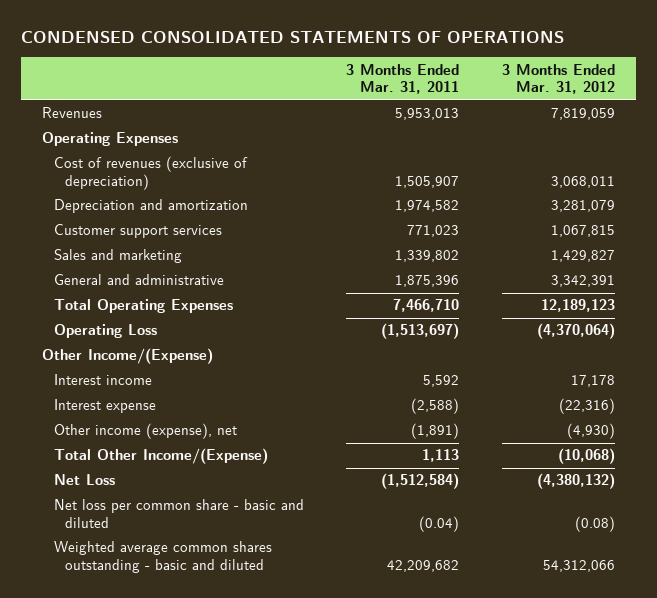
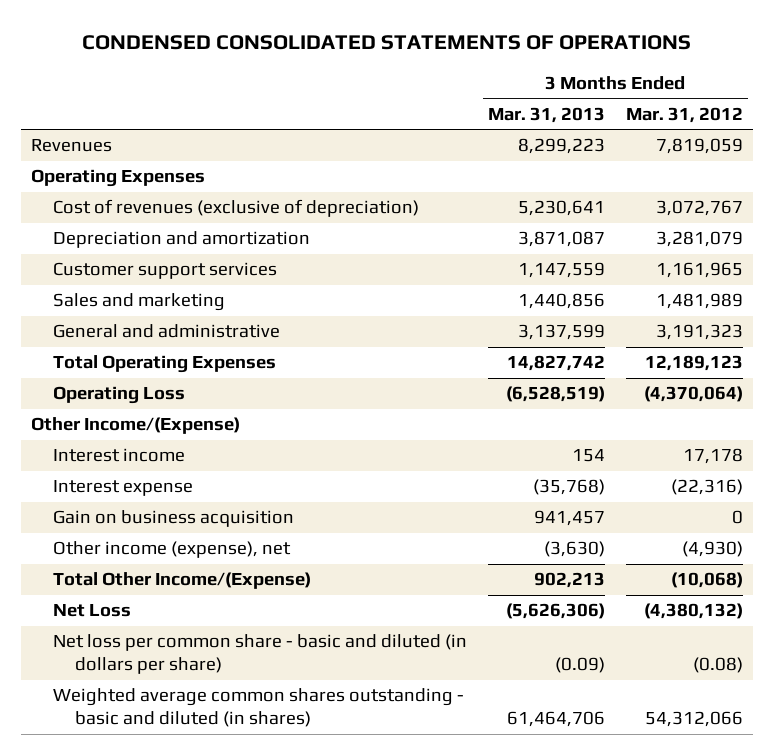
- | 3 Months Ended Mar. 31, 2011 | 3 Months Ended Mar. 31, 2012
+ | 3 Months Ended Mar. 31, 2013 | 3 Months Ended Mar. 31, 2012
- Cost of revenues (exclusive of depreciation) | 1,505,907 | 3,068,011
+ Cost of revenues (exclusive of depreciation) | 5,230,641 | 3,072,767
- Customer support services | 771,023 | 1,067,815
- Sales and marketing | 1,339,802 | 1,429,827
- General and administrative | 1,875,396 | 3,342,391
+ Customer support services | 1,147,559 | 1,161,965
+ Sales and marketing | 1,440,856 | 1,481,989
+ General and administrative | 3,137,599 | 3,191,323
+ Gain on business acquisition | 941,457 | 0
- Net loss per common share - basic and diluted | (0.04) | (0.08)
- Weighted average common shares outstanding - basic and diluted | 42,209,682 | 54,312,066
+ Net loss per common share - basic and diluted (in dollars per share) | (0.09) | (0.08)
+ Weighted average common shares outstanding - basic and diluted (in shares) | 61,464,706 | 54,312,066

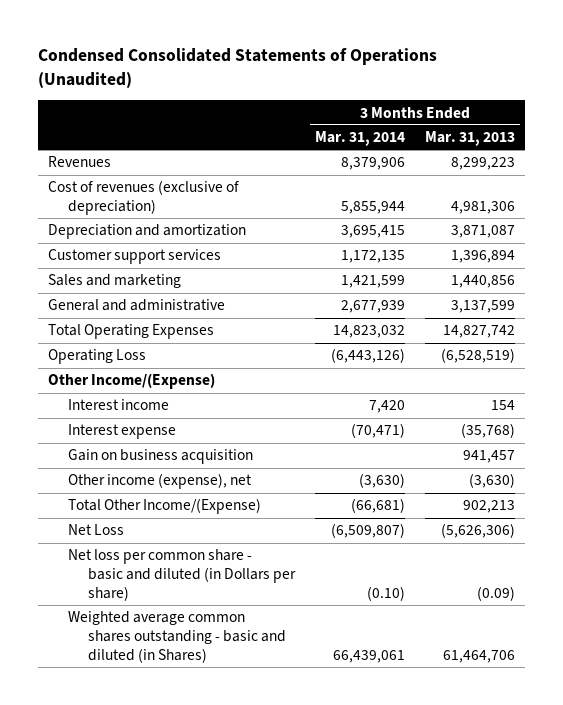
- CONDENSED CONSOLIDATED STATEMENTS OF OPERATIONS
+ Condensed Consolidated Statements of Operations (Unaudited)
- | 3 Months Ended Mar. 31, 2013 | 3 Months Ended Mar. 31, 2012
+ | 3 Months Ended Mar. 31, 2014 | 3 Months Ended Mar. 31, 2013
- Operating Expenses
- Cost of revenues (exclusive of depreciation) | 5,230,641 | 3,072,767
+ Cost of revenues (exclusive of depreciation) | 5,855,944 | 4,981,306
- Customer support services | 1,147,559 | 1,161,965
+ Customer support services | 1,172,135 | 1,396,894
- Net loss per common share - basic and diluted (in dollars per share) | (0.09) | (0.08)
- Weighted average common shares outstanding - basic and diluted (in shares) | 61,464,706 | 54,312,066
+ Net loss per common share - basic and diluted (in Dollars per share) | (0.10) | (0.09)
+ Weighted average common shares outstanding - basic and diluted (in Shares) | 66,439,061 | 61,464,706

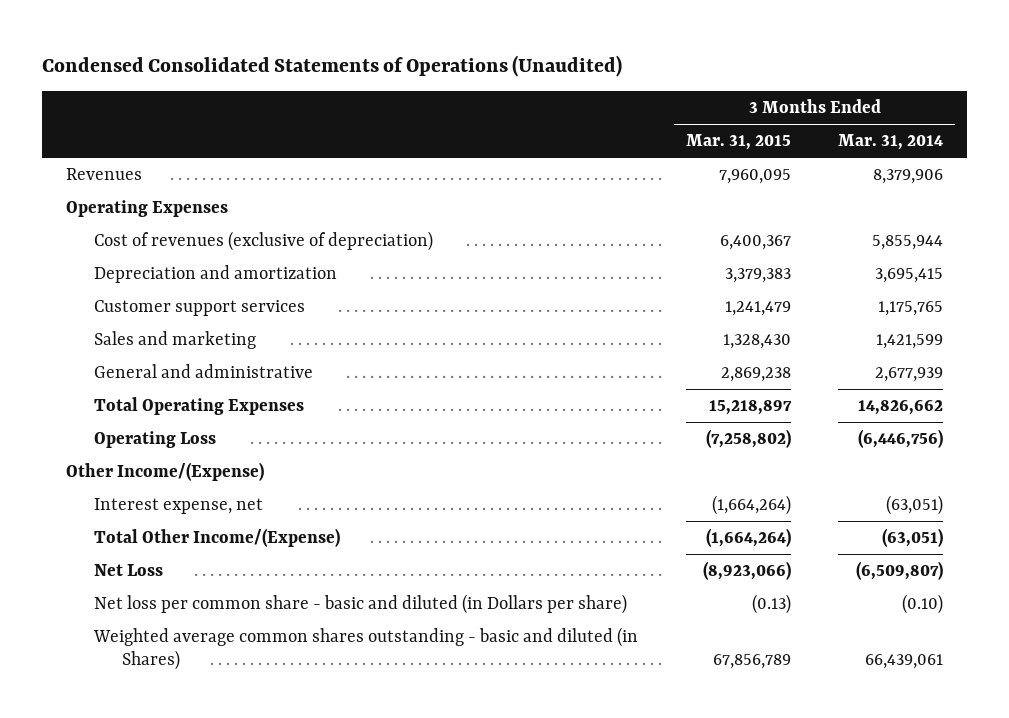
- | 3 Months Ended Mar. 31, 2014 | 3 Months Ended Mar. 31, 2013
+ | 3 Months Ended Mar. 31, 2015 | 3 Months Ended Mar. 31, 2014
+ Operating Expenses
- Customer support services | 1,172,135 | 1,396,894
+ Customer support services | 1,241,479 | 1,175,765
- Total Operating Expenses | 14,823,032 | 14,827,742
- Operating Loss | (6,443,126) | (6,528,519)
+ Total Operating Expenses | 15,218,897 | 14,826,662
+ Operating Loss | (7,258,802) | (6,446,756)
- Interest income | 7,420 | 154
- Interest expense | (70,471) | (35,768)
- Gain on business acquisition | | 941,457
- Other income (expense), net | (3,630) | (3,630)
- Total Other Income/(Expense) | (66,681) | 902,213
+ Interest expense, net | (1,664,264) | (63,051)
+ Total Other Income/(Expense) | (1,664,264) | (63,051)

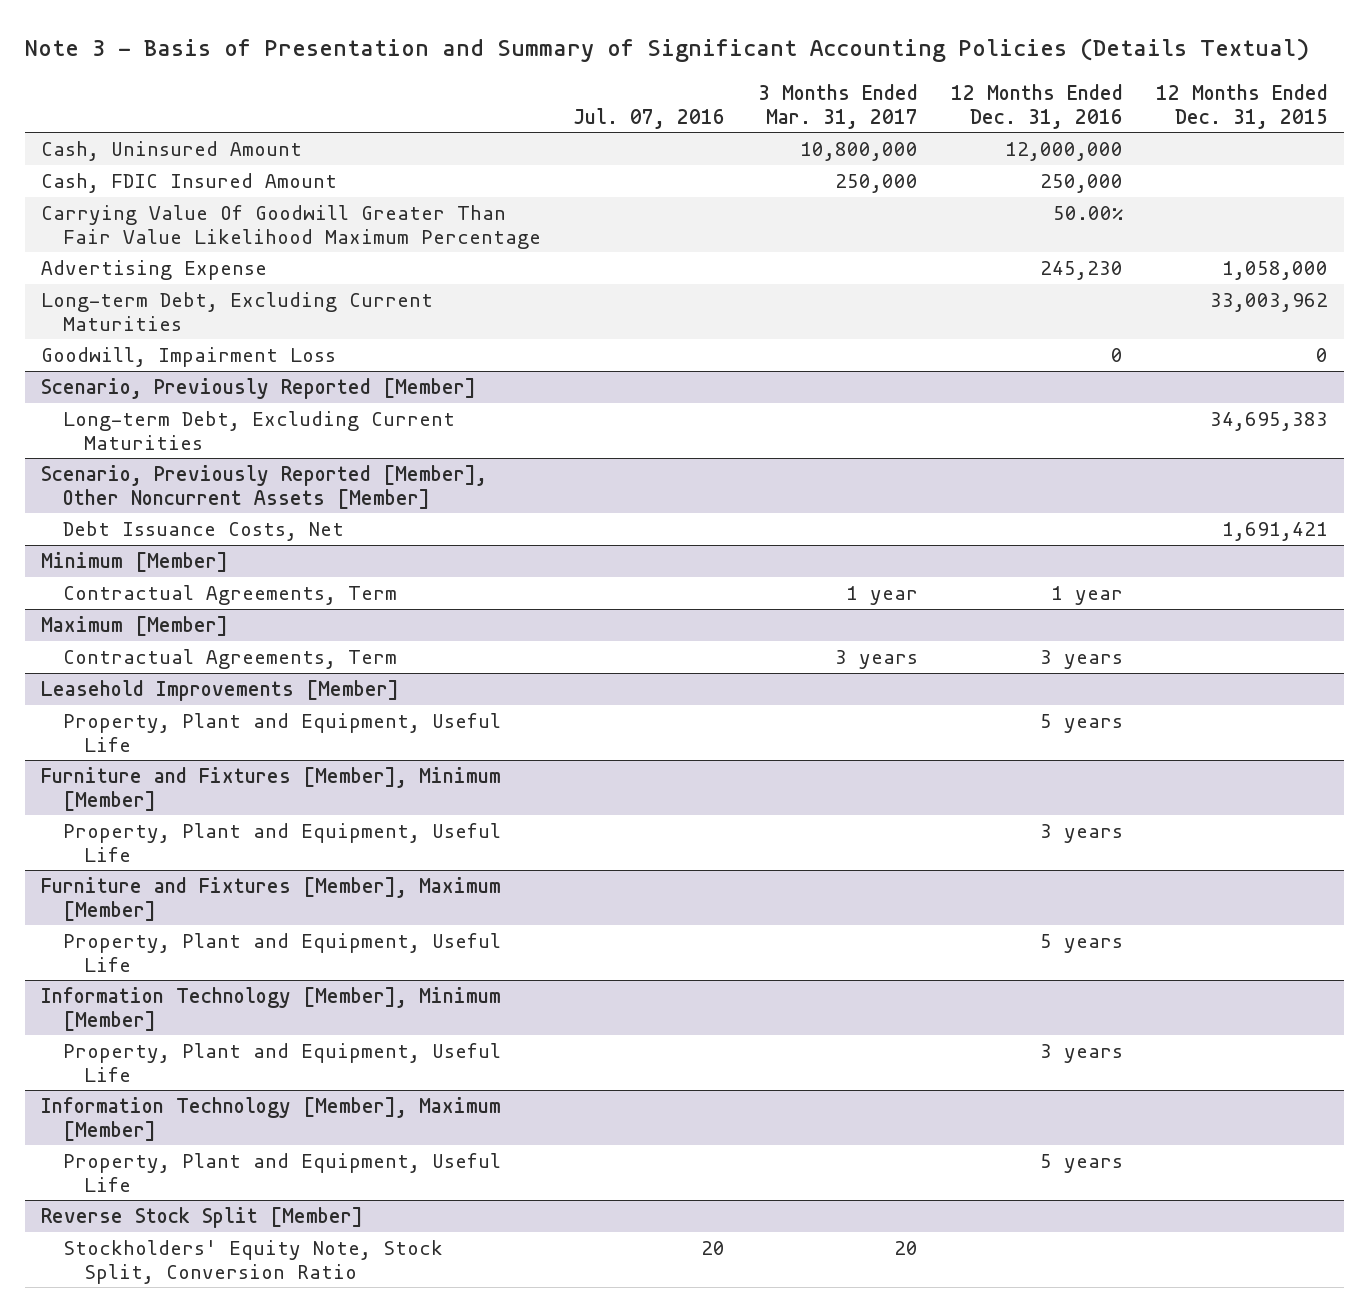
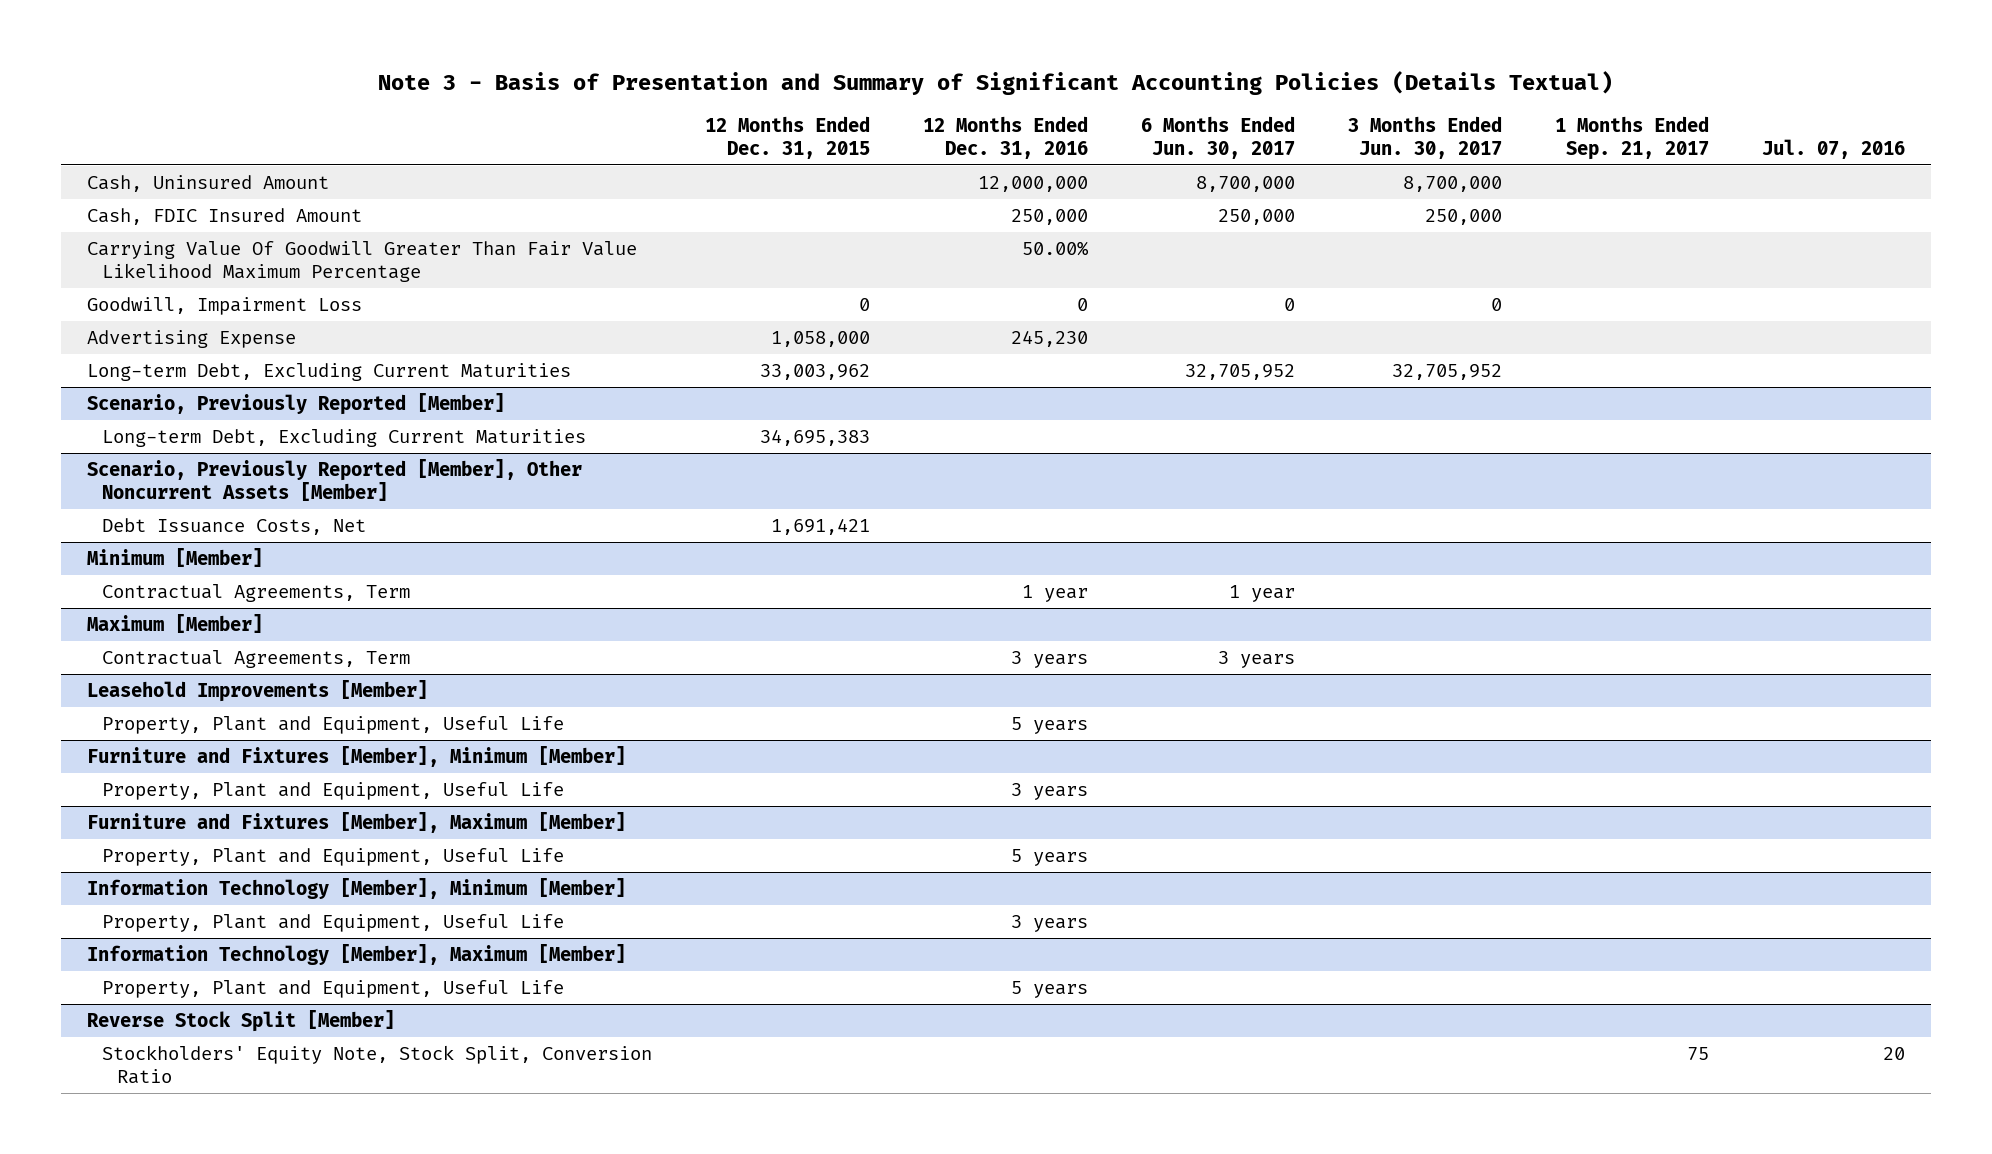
- | Jul. 07, 2016 | 3 Months Ended Mar. 31, 2017 | 12 Months Ended Dec. 31, 2016 | 12 Months Ended Dec. 31, 2015
+ | 12 Months Ended Dec. 31, 2015 | 12 Months Ended Dec. 31, 2016 | 6 Months Ended Jun. 30, 2017 | 3 Months Ended Jun. 30, 2017 | 1 Months Ended Sep. 21, 2017 | Jul. 07, 2016
moved up: Goodwill, Impairment Loss | 0 | 0 | 0 | 0 | |

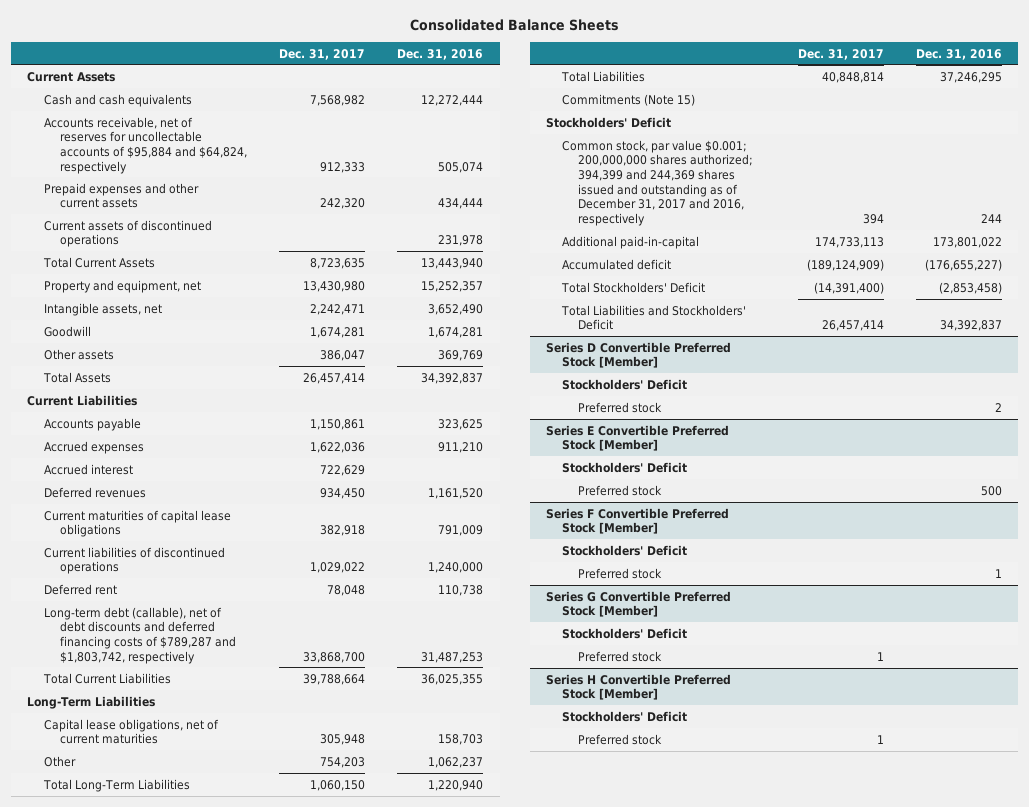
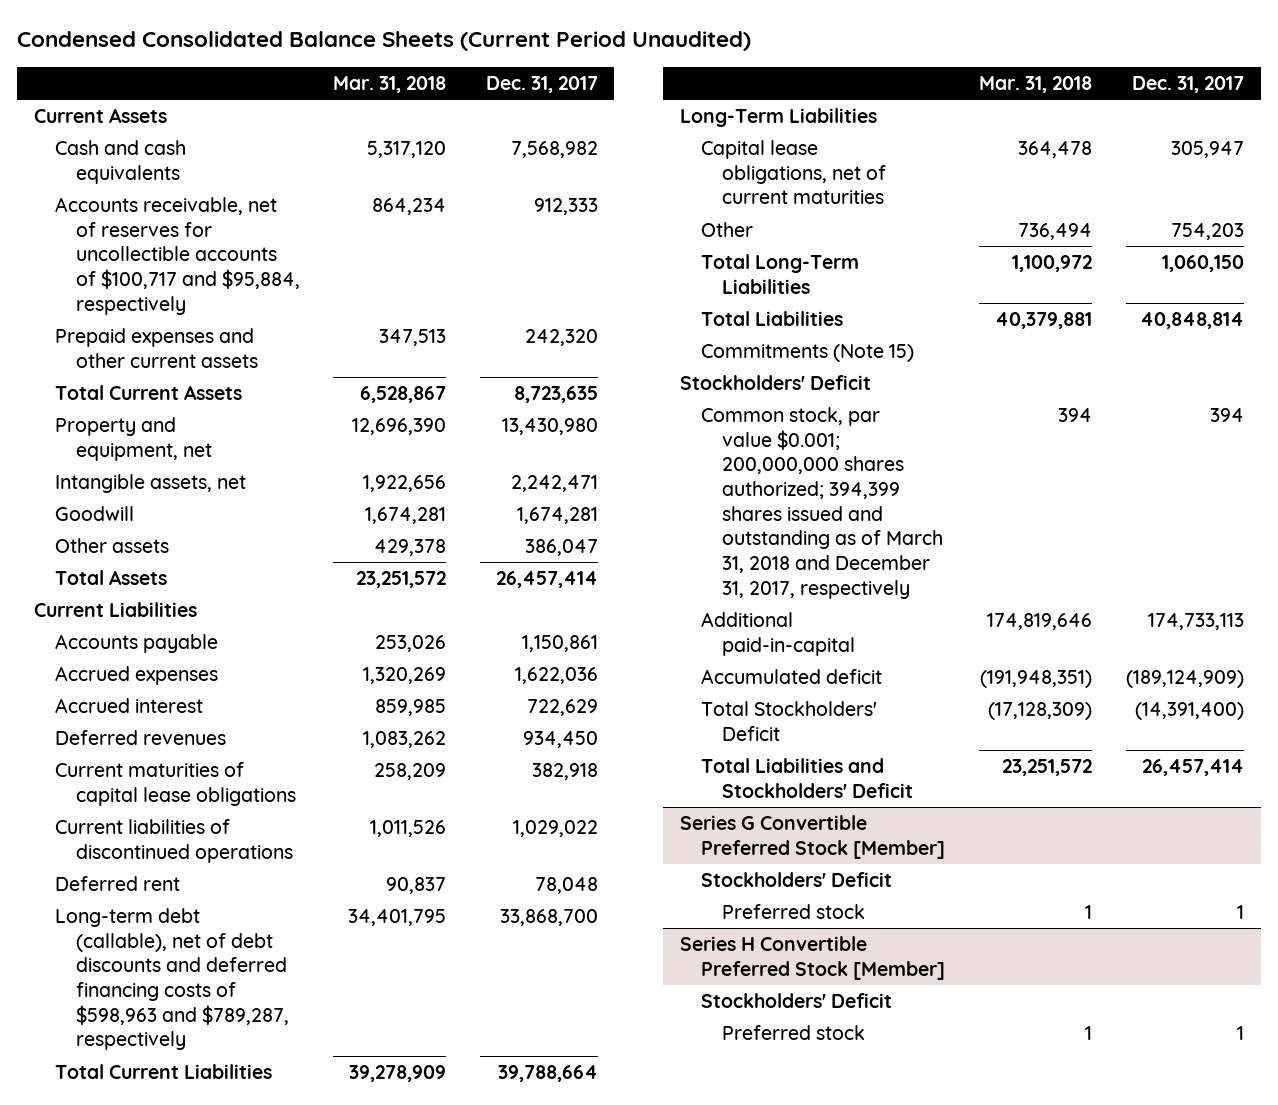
- Consolidated Balance Sheets
+ Condensed Consolidated Balance Sheets (Current Period Unaudited)
- | Dec. 31, 2017 | Dec. 31, 2016
+ | Mar. 31, 2018 | Dec. 31, 2017
- Accounts receivable, net of reserves for uncollectable accounts of $95,884 and $64,824, respectively | 912,333 | 505,074
+ Accounts receivable, net of reserves for uncollectible accounts of $100,717 and $95,884, respectively | 864,234 | 912,333
- Current assets of discontinued operations | | 231,978
- Long-term debt (callable), net of debt discounts and deferred financing costs of $789,287 and $1,803,742, respectively | 33,868,700 | 31,487,253
+ Long-term debt (callable), net of debt discounts and deferred financing costs of $598,963 and $789,287, respectively | 34,401,795 | 33,868,700
- Capital lease obligations, net of current maturities | 305,948 | 158,703
+ Capital lease obligations, net of current maturities | 364,478 | 305,947
- Common stock, par value $0.001; 200,000,000 shares authorized; 394,399 and 244,369 shares issued and outstanding as of December 31, 2017 and 2016, respectively | 394 | 244
+ Common stock, par value $0.001; 200,000,000 shares authorized; 394,399 shares issued and outstanding as of March 31, 2018 and December 31, 2017, respectively | 394 | 394
- Series D Convertible Preferred Stock [Member]
- Stockholders' Deficit
- Preferred stock | | 2
- Series E Convertible Preferred Stock [Member]
- Stockholders' Deficit
- Preferred stock | | 500
- Series F Convertible Preferred Stock [Member]
- Stockholders' Deficit
- Preferred stock | | 1

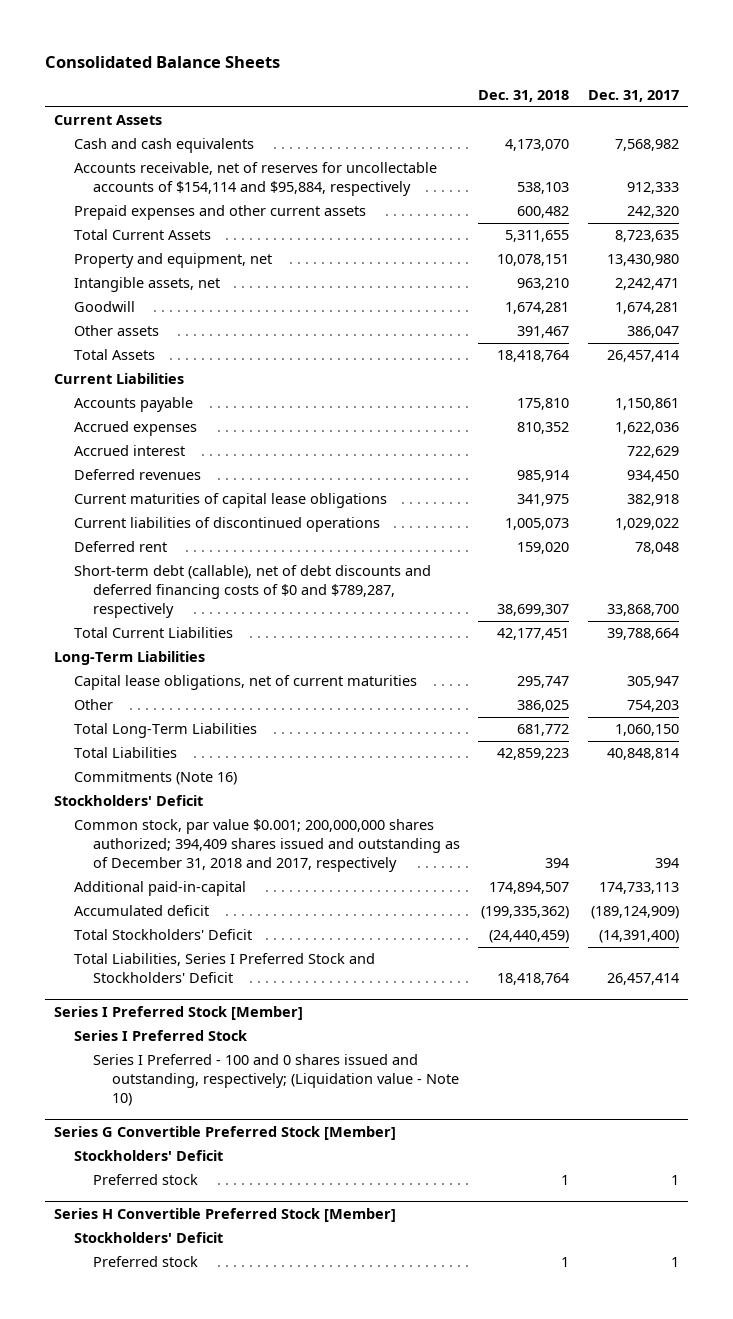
- Condensed Consolidated Balance Sheets (Current Period Unaudited)
+ Consolidated Balance Sheets
- | Mar. 31, 2018 | Dec. 31, 2017
+ | Dec. 31, 2018 | Dec. 31, 2017
- Accounts receivable, net of reserves for uncollectible accounts of $100,717 and $95,884, respectively | 864,234 | 912,333
+ Accounts receivable, net of reserves for uncollectable accounts of $154,114 and $95,884, respectively | 538,103 | 912,333
- Long-term debt (callable), net of debt discounts and deferred financing costs of $598,963 and $789,287, respectively | 34,401,795 | 33,868,700
+ Short-term debt (callable), net of debt discounts and deferred financing costs of $0 and $789,287, respectively | 38,699,307 | 33,868,700
- Commitments (Note 15)
+ Commitments (Note 16)
- Common stock, par value $0.001; 200,000,000 shares authorized; 394,399 shares issued and outstanding as of March 31, 2018 and December 31, 2017, respectively | 394 | 394
+ Common stock, par value $0.001; 200,000,000 shares authorized; 394,409 shares issued and outstanding as of December 31, 2018 and 2017, respectively | 394 | 394
- Total Liabilities and Stockholders' Deficit | 23,251,572 | 26,457,414
+ Total Liabilities, Series I Preferred Stock and Stockholders' Deficit | 18,418,764 | 26,457,414
+ Series I Preferred Stock [Member]
+ Series I Preferred Stock
+ Series I Preferred - 100 and 0 shares issued and outstanding, respectively; (Liquidation value - Note 10)

